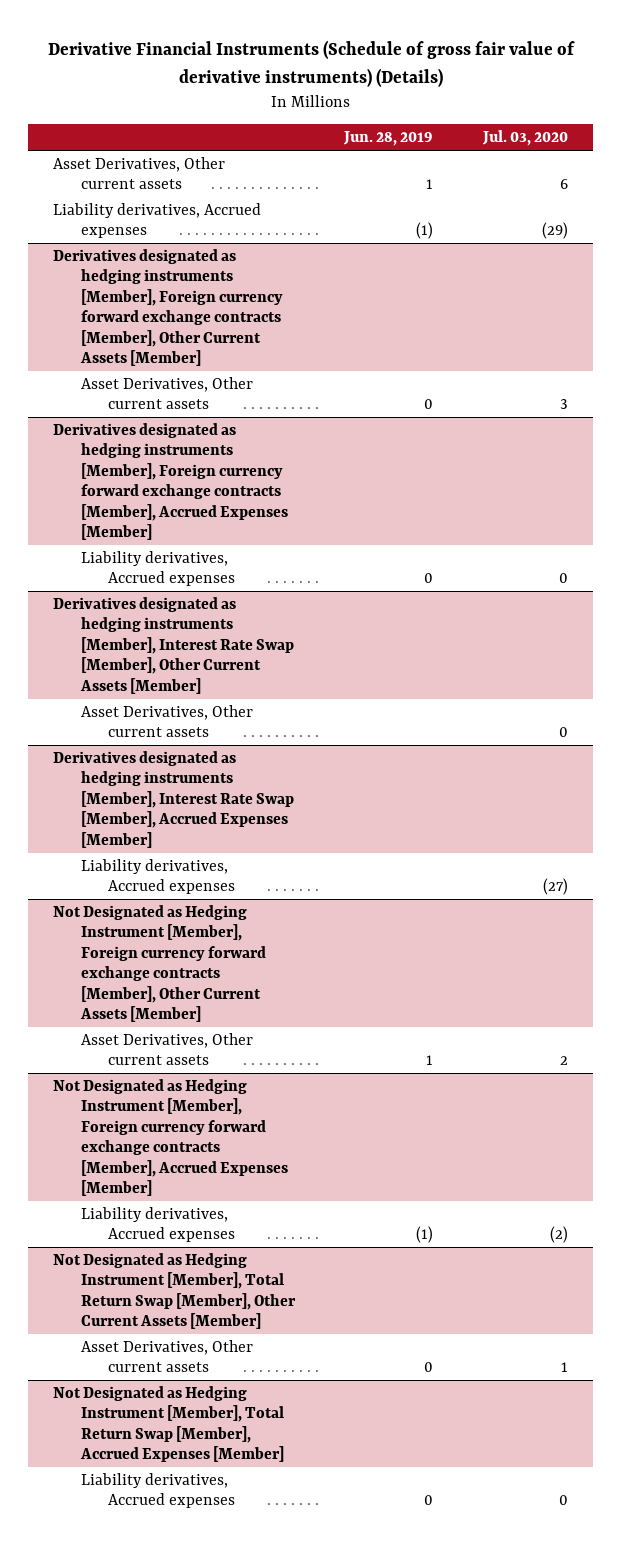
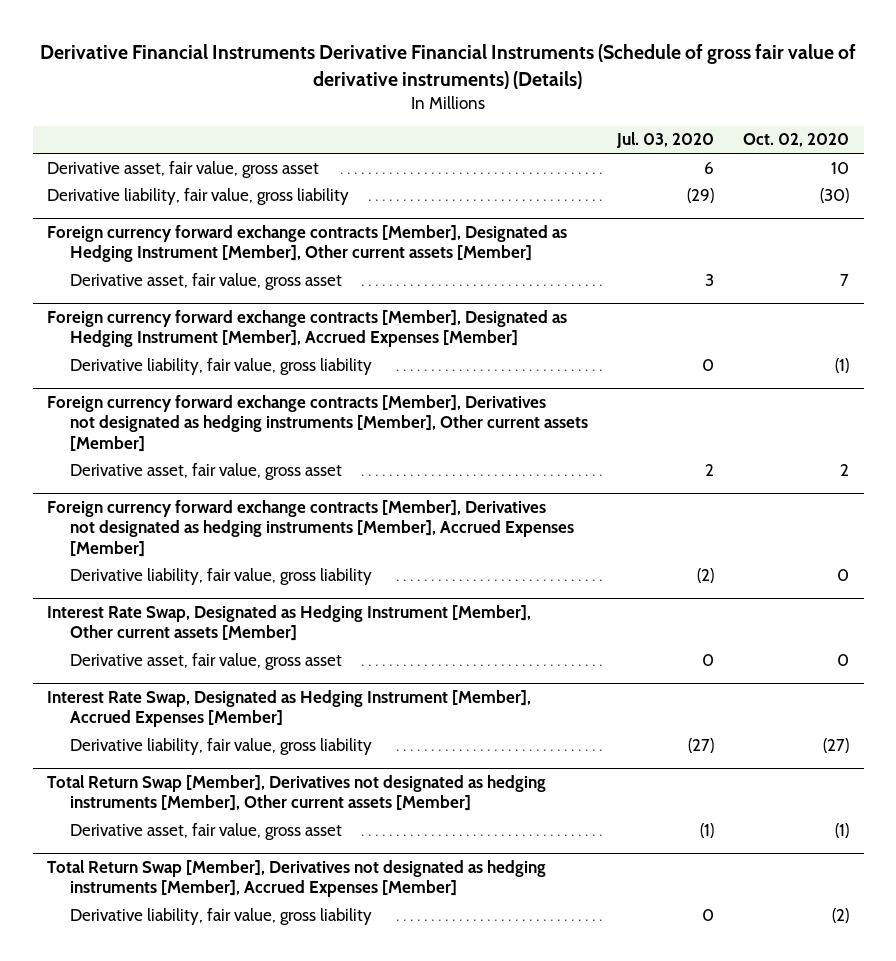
- Derivative Financial Instruments (Schedule of gross fair value of derivative instruments) (Details)
+ Derivative Financial Instruments Derivative Financial Instruments (Schedule of gross fair value of derivative instruments) (Details)
- | Jun. 28, 2019 | Jul. 03, 2020
+ | Jul. 03, 2020 | Oct. 02, 2020
- Asset Derivatives, Other current assets | 1 | 6
- Liability derivatives, Accrued expenses | (1) | (29)
- Derivatives designated as hedging instruments [Member], Foreign currency forward exchange contracts [Member], Other Current Assets [Member]
- Asset Derivatives, Other current assets | 0 | 3
- Derivatives designated as hedging instruments [Member], Foreign currency forward exchange contracts [Member], Accrued Expenses [Member]
- Liability derivatives, Accrued expenses | 0 | 0
- Derivatives designated as hedging instruments [Member], Interest Rate Swap [Member], Other Current Assets [Member]
- Asset Derivatives, Other current assets | | 0
- Derivatives designated as hedging instruments [Member], Interest Rate Swap [Member], Accrued Expenses [Member]
- Liability derivatives, Accrued expenses | | (27)
- Not Designated as Hedging Instrument [Member], Foreign currency forward exchange contracts [Member], Other Current Assets [Member]
- Asset Derivatives, Other current assets | 1 | 2
- Not Designated as Hedging Instrument [Member], Foreign currency forward exchange contracts [Member], Accrued Expenses [Member]
- Liability derivatives, Accrued expenses | (1) | (2)
- Not Designated as Hedging Instrument [Member], Total Return Swap [Member], Other Current Assets [Member]
- Asset Derivatives, Other current assets | 0 | 1
- Not Designated as Hedging Instrument [Member], Total Return Swap [Member], Accrued Expenses [Member]
- Liability derivatives, Accrued expenses | 0 | 0
+ Derivative asset, fair value, gross asset | 6 | 10
+ Derivative liability, fair value, gross liability | (29) | (30)
+ Foreign currency forward exchange contracts [Member], Designated as Hedging Instrument [Member], Other current assets [Member]
+ Derivative asset, fair value, gross asset | 3 | 7
+ Foreign currency forward exchange contracts [Member], Designated as Hedging Instrument [Member], Accrued Expenses [Member]
+ Derivative liability, fair value, gross liability | 0 | (1)
+ Foreign currency forward exchange contracts [Member], Derivatives not designated as hedging instruments [Member], Other current assets [Member]
+ Derivative asset, fair value, gross asset | 2 | 2
+ Foreign currency forward exchange contracts [Member], Derivatives not designated as hedging instruments [Member], Accrued Expenses [Member]
+ Derivative liability, fair value, gross liability | (2) | 0
+ Interest Rate Swap, Designated as Hedging Instrument [Member], Other current assets [Member]
+ Derivative asset, fair value, gross asset | 0 | 0
+ Interest Rate Swap, Designated as Hedging Instrument [Member], Accrued Expenses [Member]
+ Derivative liability, fair value, gross liability | (27) | (27)
+ Total Return Swap [Member], Derivatives not designated as hedging instruments [Member], Other current assets [Member]
+ Derivative asset, fair value, gross asset | (1) | (1)
+ Total Return Swap [Member], Derivatives not designated as hedging instruments [Member], Accrued Expenses [Member]
+ Derivative liability, fair value, gross liability | 0 | (2)

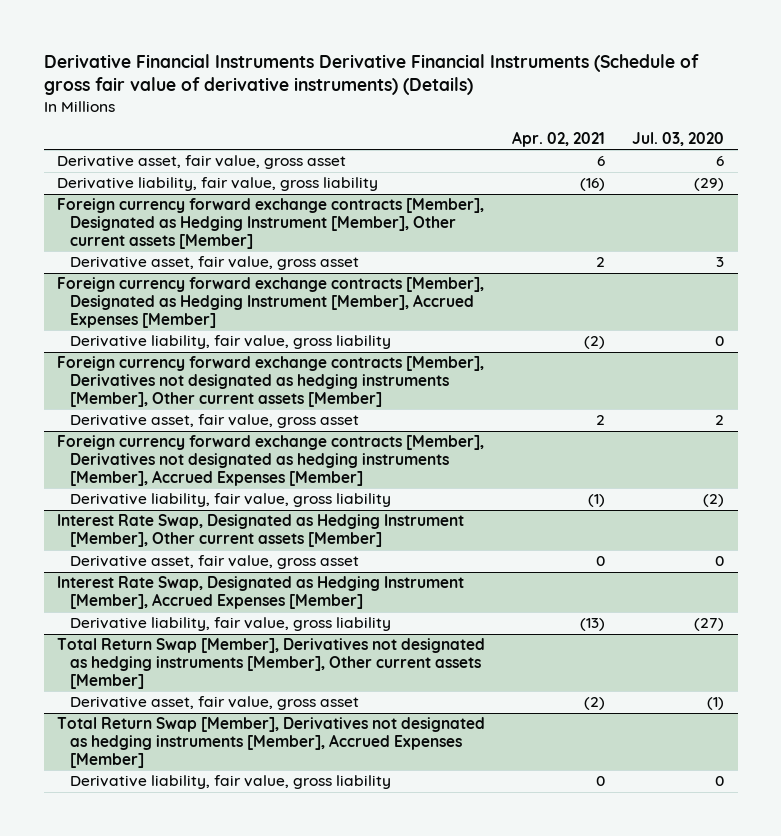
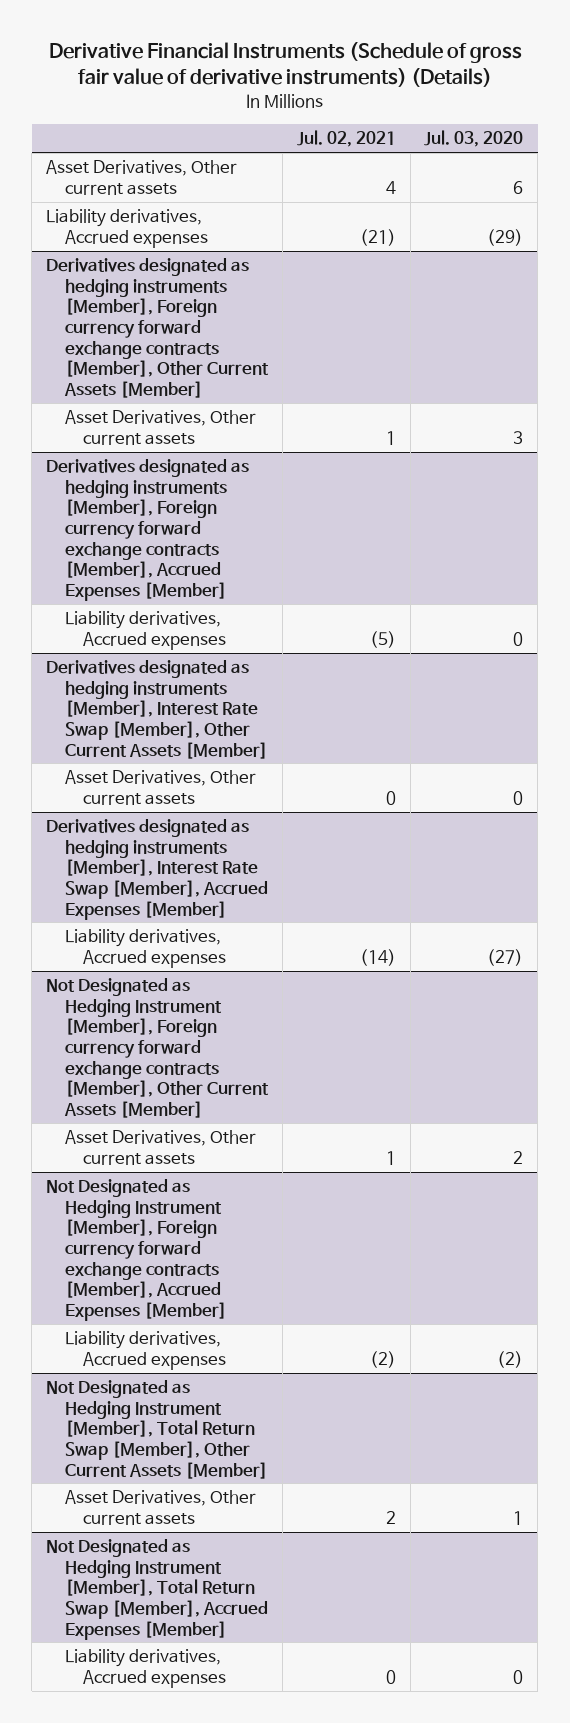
- Derivative Financial Instruments Derivative Financial Instruments (Schedule of gross fair value of derivative instruments) (Details)
+ Derivative Financial Instruments (Schedule of gross fair value of derivative instruments) (Details)
- | Apr. 02, 2021 | Jul. 03, 2020
+ | Jul. 02, 2021 | Jul. 03, 2020
- Derivative asset, fair value, gross asset | 6 | 6
- Derivative liability, fair value, gross liability | (16) | (29)
- Foreign currency forward exchange contracts [Member], Designated as Hedging Instrument [Member], Other current assets [Member]
- Derivative asset, fair value, gross asset | 2 | 3
- Foreign currency forward exchange contracts [Member], Designated as Hedging Instrument [Member], Accrued Expenses [Member]
- Derivative liability, fair value, gross liability | (2) | 0
- Foreign currency forward exchange contracts [Member], Derivatives not designated as hedging instruments [Member], Other current assets [Member]
- Derivative asset, fair value, gross asset | 2 | 2
- Foreign currency forward exchange contracts [Member], Derivatives not designated as hedging instruments [Member], Accrued Expenses [Member]
- Derivative liability, fair value, gross liability | (1) | (2)
- Interest Rate Swap, Designated as Hedging Instrument [Member], Other current assets [Member]
- Derivative asset, fair value, gross asset | 0 | 0
- Interest Rate Swap, Designated as Hedging Instrument [Member], Accrued Expenses [Member]
- Derivative liability, fair value, gross liability | (13) | (27)
- Total Return Swap [Member], Derivatives not designated as hedging instruments [Member], Other current assets [Member]
- Derivative asset, fair value, gross asset | (2) | (1)
- Total Return Swap [Member], Derivatives not designated as hedging instruments [Member], Accrued Expenses [Member]
- Derivative liability, fair value, gross liability | 0 | 0
+ Asset Derivatives, Other current assets | 4 | 6
+ Liability derivatives, Accrued expenses | (21) | (29)
+ Derivatives designated as hedging instruments [Member], Foreign currency forward exchange contracts [Member], Other Current Assets [Member]
+ Asset Derivatives, Other current assets | 1 | 3
+ Derivatives designated as hedging instruments [Member], Foreign currency forward exchange contracts [Member], Accrued Expenses [Member]
+ Liability derivatives, Accrued expenses | (5) | 0
+ Derivatives designated as hedging instruments [Member], Interest Rate Swap [Member], Other Current Assets [Member]
+ Asset Derivatives, Other current assets | 0 | 0
+ Derivatives designated as hedging instruments [Member], Interest Rate Swap [Member], Accrued Expenses [Member]
+ Liability derivatives, Accrued expenses | (14) | (27)
+ Not Designated as Hedging Instrument [Member], Foreign currency forward exchange contracts [Member], Other Current Assets [Member]
+ Asset Derivatives, Other current assets | 1 | 2
+ Not Designated as Hedging Instrument [Member], Foreign currency forward exchange contracts [Member], Accrued Expenses [Member]
+ Liability derivatives, Accrued expenses | (2) | (2)
+ Not Designated as Hedging Instrument [Member], Total Return Swap [Member], Other Current Assets [Member]
+ Asset Derivatives, Other current assets | 2 | 1
+ Not Designated as Hedging Instrument [Member], Total Return Swap [Member], Accrued Expenses [Member]
+ Liability derivatives, Accrued expenses | 0 | 0

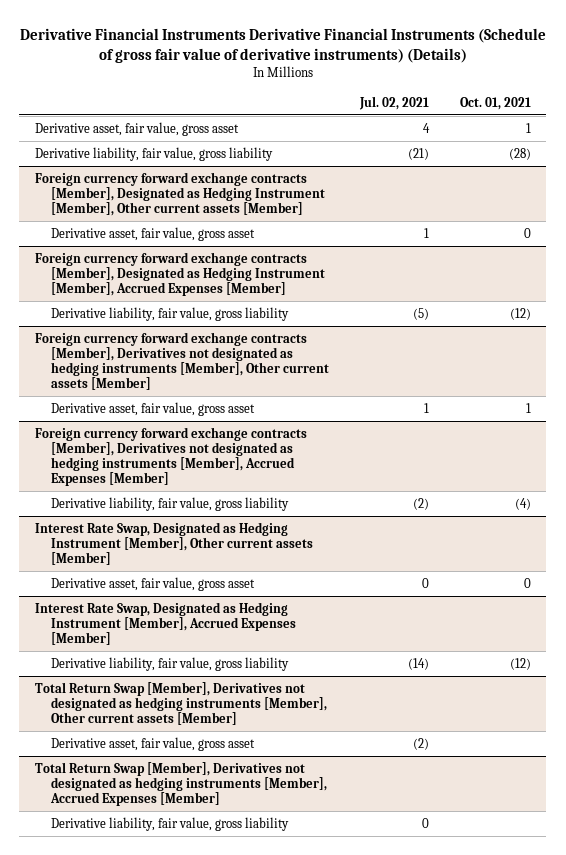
- Derivative Financial Instruments (Schedule of gross fair value of derivative instruments) (Details)
+ Derivative Financial Instruments Derivative Financial Instruments (Schedule of gross fair value of derivative instruments) (Details)
- | Jul. 02, 2021 | Jul. 03, 2020
+ | Jul. 02, 2021 | Oct. 01, 2021
- Asset Derivatives, Other current assets | 4 | 6
- Liability derivatives, Accrued expenses | (21) | (29)
- Derivatives designated as hedging instruments [Member], Foreign currency forward exchange contracts [Member], Other Current Assets [Member]
- Asset Derivatives, Other current assets | 1 | 3
- Derivatives designated as hedging instruments [Member], Foreign currency forward exchange contracts [Member], Accrued Expenses [Member]
- Liability derivatives, Accrued expenses | (5) | 0
- Derivatives designated as hedging instruments [Member], Interest Rate Swap [Member], Other Current Assets [Member]
- Asset Derivatives, Other current assets | 0 | 0
- Derivatives designated as hedging instruments [Member], Interest Rate Swap [Member], Accrued Expenses [Member]
- Liability derivatives, Accrued expenses | (14) | (27)
- Not Designated as Hedging Instrument [Member], Foreign currency forward exchange contracts [Member], Other Current Assets [Member]
- Asset Derivatives, Other current assets | 1 | 2
- Not Designated as Hedging Instrument [Member], Foreign currency forward exchange contracts [Member], Accrued Expenses [Member]
- Liability derivatives, Accrued expenses | (2) | (2)
- Not Designated as Hedging Instrument [Member], Total Return Swap [Member], Other Current Assets [Member]
- Asset Derivatives, Other current assets | 2 | 1
- Not Designated as Hedging Instrument [Member], Total Return Swap [Member], Accrued Expenses [Member]
- Liability derivatives, Accrued expenses | 0 | 0
+ Derivative asset, fair value, gross asset | 4 | 1
+ Derivative liability, fair value, gross liability | (21) | (28)
+ Foreign currency forward exchange contracts [Member], Designated as Hedging Instrument [Member], Other current assets [Member]
+ Derivative asset, fair value, gross asset | 1 | 0
+ Foreign currency forward exchange contracts [Member], Designated as Hedging Instrument [Member], Accrued Expenses [Member]
+ Derivative liability, fair value, gross liability | (5) | (12)
+ Foreign currency forward exchange contracts [Member], Derivatives not designated as hedging instruments [Member], Other current assets [Member]
+ Derivative asset, fair value, gross asset | 1 | 1
+ Foreign currency forward exchange contracts [Member], Derivatives not designated as hedging instruments [Member], Accrued Expenses [Member]
+ Derivative liability, fair value, gross liability | (2) | (4)
+ Interest Rate Swap, Designated as Hedging Instrument [Member], Other current assets [Member]
+ Derivative asset, fair value, gross asset | 0 | 0
+ Interest Rate Swap, Designated as Hedging Instrument [Member], Accrued Expenses [Member]
+ Derivative liability, fair value, gross liability | (14) | (12)
+ Total Return Swap [Member], Derivatives not designated as hedging instruments [Member], Other current assets [Member]
+ Derivative asset, fair value, gross asset | (2) |
+ Total Return Swap [Member], Derivatives not designated as hedging instruments [Member], Accrued Expenses [Member]
+ Derivative liability, fair value, gross liability | 0 |

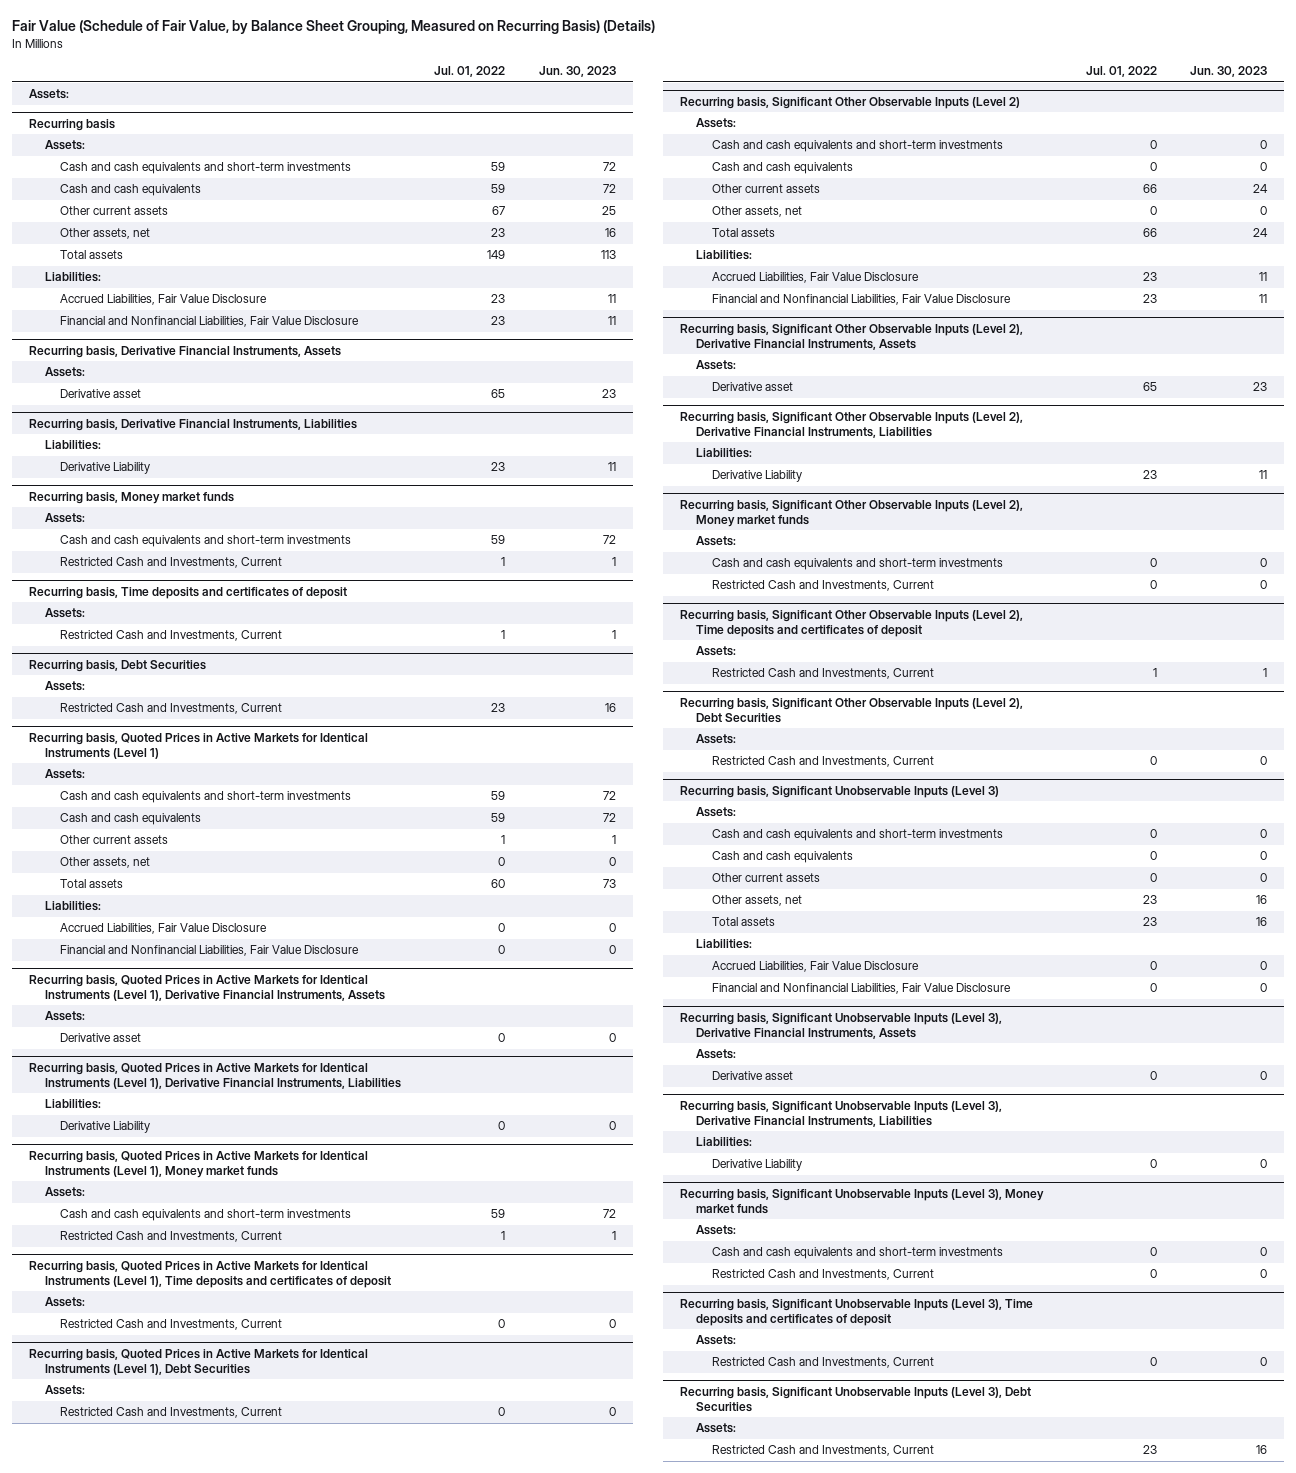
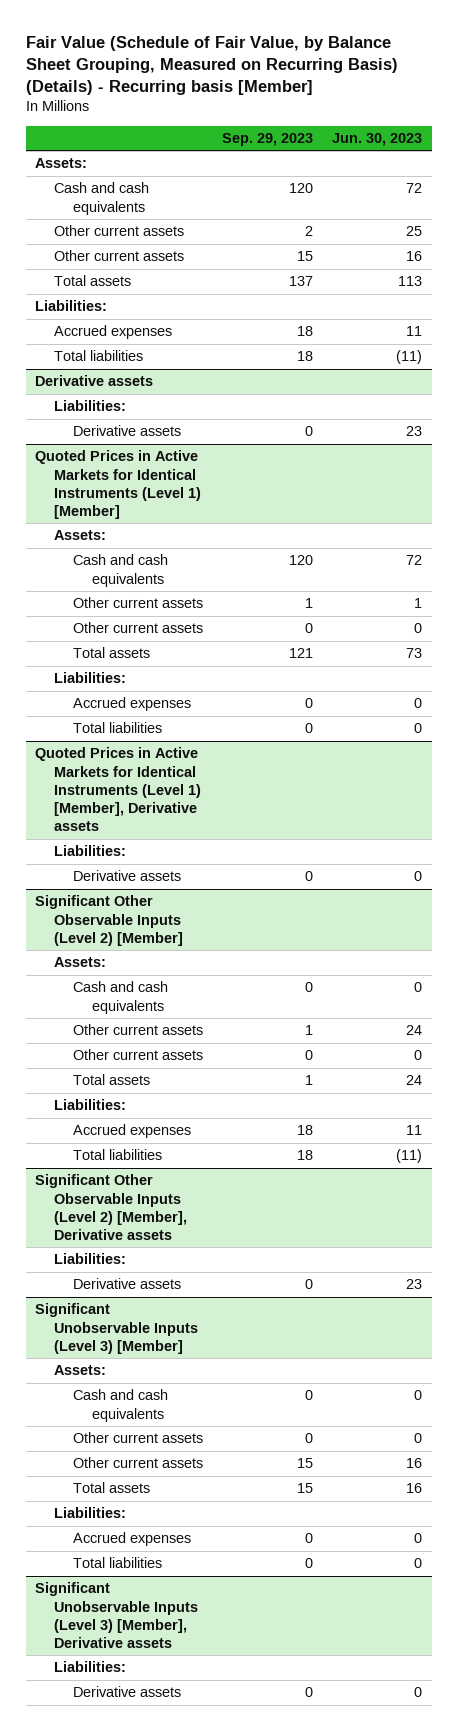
- Fair Value (Schedule of Fair Value, by Balance Sheet Grouping, Measured on Recurring Basis) (Details)
+ Fair Value (Schedule of Fair Value, by Balance Sheet Grouping, Measured on Recurring Basis) (Details) - Recurring basis [Member]
- | Jul. 01, 2022 | Jun. 30, 2023
+ | Sep. 29, 2023 | Jun. 30, 2023
- Recurring basis
- Assets:
- Cash and cash equivalents and short-term investments | 59 | 72
- Other assets, net | 23 | 16
+ Other current assets | 15 | 16
- Accrued Liabilities, Fair Value Disclosure | 23 | 11
- Financial and Nonfinancial Liabilities, Fair Value Disclosure | 23 | 11
- Recurring basis, Derivative Financial Instruments, Assets
- Assets:
- Derivative asset | 65 | 23
- Recurring basis, Derivative Financial Instruments, Liabilities
+ Accrued expenses | 18 | 11
+ Total liabilities | 18 | (11)
+ Derivative assets
- Derivative Liability | 23 | 11
- Recurring basis, Money market funds
- Assets:
- Cash and cash equivalents and short-term investments | 59 | 72
- Restricted Cash and Investments, Current | 1 | 1
- Recurring basis, Time deposits and certificates of deposit
- Assets:
- Restricted Cash and Investments, Current | 1 | 1
- Recurring basis, Debt Securities
- Assets:
- Restricted Cash and Investments, Current | 23 | 16
- Recurring basis, Quoted Prices in Active Markets for Identical Instruments (Level 1)
+ Derivative assets | 0 | 23
+ Quoted Prices in Active Markets for Identical Instruments (Level 1) [Member]
- Cash and cash equivalents and short-term investments | 59 | 72
- Other assets, net | 0 | 0
+ Other current assets | 0 | 0
- Accrued Liabilities, Fair Value Disclosure | 0 | 0
- Financial and Nonfinancial Liabilities, Fair Value Disclosure | 0 | 0
- Recurring basis, Quoted Prices in Active Markets for Identical Instruments (Level 1), Derivative Financial Instruments, Assets
- Assets:
- Derivative asset | 0 | 0
- Recurring basis, Quoted Prices in Active Markets for Identical Instruments (Level 1), Derivative Financial Instruments, Liabilities
+ Accrued expenses | 0 | 0
+ Total liabilities | 0 | 0
+ Quoted Prices in Active Markets for Identical Instruments (Level 1) [Member], Derivative assets
- Derivative Liability | 0 | 0
- Recurring basis, Quoted Prices in Active Markets for Identical Instruments (Level 1), Money market funds
- Assets:
- Cash and cash equivalents and short-term investments | 59 | 72
- Restricted Cash and Investments, Current | 1 | 1
- Recurring basis, Quoted Prices in Active Markets for Identical Instruments (Level 1), Time deposits and certificates of deposit
- Assets:
- Restricted Cash and Investments, Current | 0 | 0
- Recurring basis, Quoted Prices in Active Markets for Identical Instruments (Level 1), Debt Securities
- Assets:
- Restricted Cash and Investments, Current | 0 | 0
- Recurring basis, Significant Other Observable Inputs (Level 2)
+ Derivative assets | 0 | 0
+ Significant Other Observable Inputs (Level 2) [Member]
- Cash and cash equivalents and short-term investments | 0 | 0
- Other assets, net | 0 | 0
+ Other current assets | 0 | 0
- Accrued Liabilities, Fair Value Disclosure | 23 | 11
- Financial and Nonfinancial Liabilities, Fair Value Disclosure | 23 | 11
- Recurring basis, Significant Other Observable Inputs (Level 2), Derivative Financial Instruments, Assets
- Assets:
- Derivative asset | 65 | 23
- Recurring basis, Significant Other Observable Inputs (Level 2), Derivative Financial Instruments, Liabilities
+ Accrued expenses | 18 | 11
+ Total liabilities | 18 | (11)
+ Significant Other Observable Inputs (Level 2) [Member], Derivative assets
- Derivative Liability | 23 | 11
- Recurring basis, Significant Other Observable Inputs (Level 2), Money market funds
- Assets:
- Cash and cash equivalents and short-term investments | 0 | 0
- Restricted Cash and Investments, Current | 0 | 0
- Recurring basis, Significant Other Observable Inputs (Level 2), Time deposits and certificates of deposit
- Assets:
- Restricted Cash and Investments, Current | 1 | 1
- Recurring basis, Significant Other Observable Inputs (Level 2), Debt Securities
- Assets:
- Restricted Cash and Investments, Current | 0 | 0
- Recurring basis, Significant Unobservable Inputs (Level 3)
+ Derivative assets | 0 | 23
+ Significant Unobservable Inputs (Level 3) [Member]
- Cash and cash equivalents and short-term investments | 0 | 0
- Other assets, net | 23 | 16
+ Other current assets | 15 | 16
- Accrued Liabilities, Fair Value Disclosure | 0 | 0
- Financial and Nonfinancial Liabilities, Fair Value Disclosure | 0 | 0
- Recurring basis, Significant Unobservable Inputs (Level 3), Derivative Financial Instruments, Assets
- Assets:
- Derivative asset | 0 | 0
- Recurring basis, Significant Unobservable Inputs (Level 3), Derivative Financial Instruments, Liabilities
+ Accrued expenses | 0 | 0
+ Total liabilities | 0 | 0
+ Significant Unobservable Inputs (Level 3) [Member], Derivative assets
- Derivative Liability | 0 | 0
- Recurring basis, Significant Unobservable Inputs (Level 3), Money market funds
- Assets:
- Cash and cash equivalents and short-term investments | 0 | 0
- Restricted Cash and Investments, Current | 0 | 0
- Recurring basis, Significant Unobservable Inputs (Level 3), Time deposits and certificates of deposit
- Assets:
- Restricted Cash and Investments, Current | 0 | 0
- Recurring basis, Significant Unobservable Inputs (Level 3), Debt Securities
- Assets:
- Restricted Cash and Investments, Current | 23 | 16
+ Derivative assets | 0 | 0

